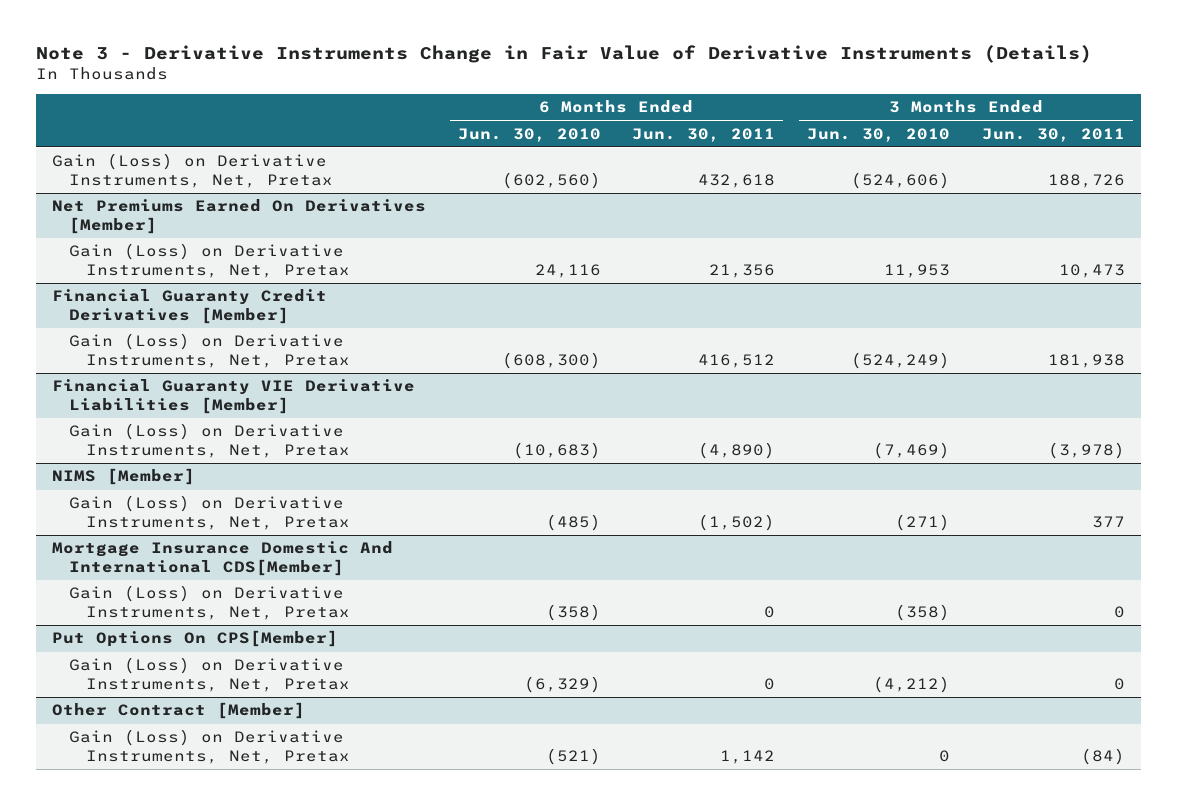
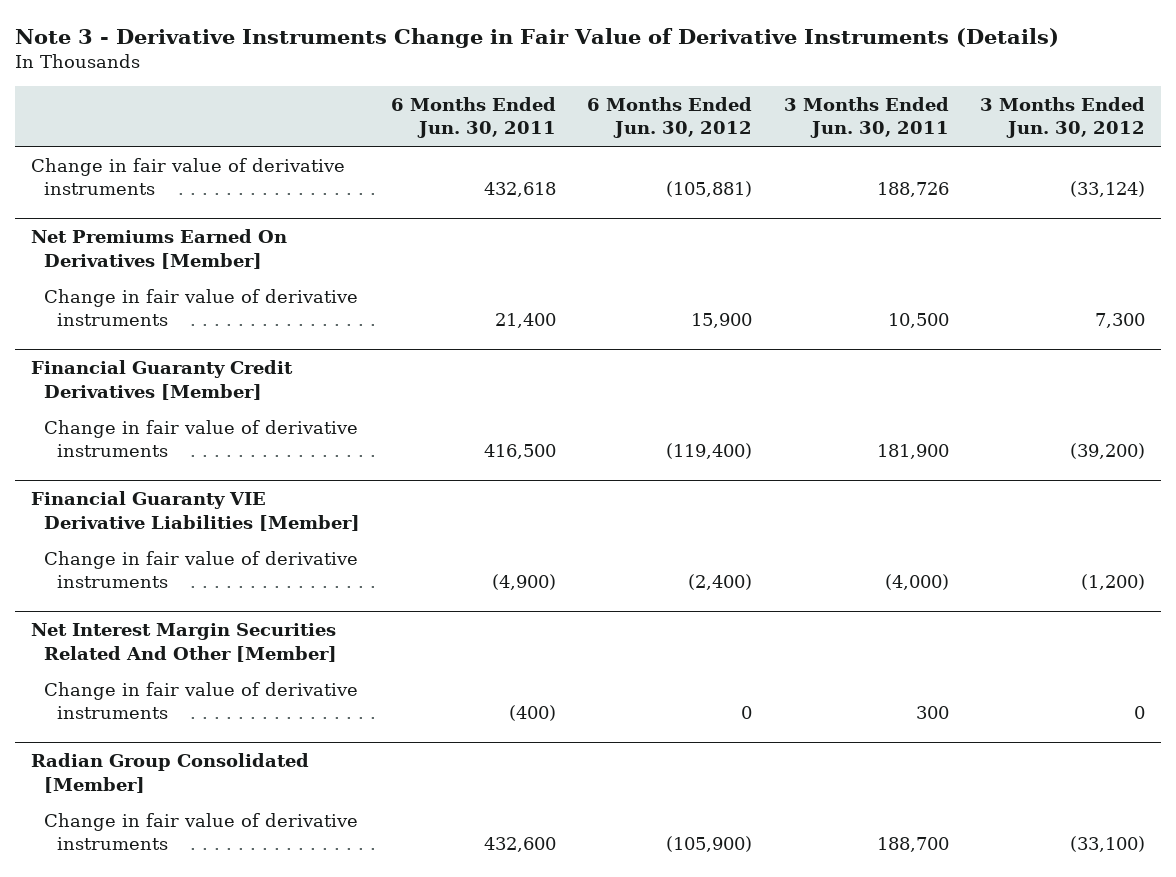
- | 6 Months Ended Jun. 30, 2010 | 6 Months Ended Jun. 30, 2011 | 3 Months Ended Jun. 30, 2010 | 3 Months Ended Jun. 30, 2011
+ | 6 Months Ended Jun. 30, 2011 | 6 Months Ended Jun. 30, 2012 | 3 Months Ended Jun. 30, 2011 | 3 Months Ended Jun. 30, 2012
- Gain (Loss) on Derivative Instruments, Net, Pretax | (602,560) | 432,618 | (524,606) | 188,726
+ Change in fair value of derivative instruments | 432,618 | (105,881) | 188,726 | (33,124)
@ Net Premiums Earned On Derivatives [Member]
- Gain (Loss) on Derivative Instruments, Net, Pretax | 24,116 | 21,356 | 11,953 | 10,473
+ Change in fair value of derivative instruments | 21,400 | 15,900 | 10,500 | 7,300
@ Financial Guaranty Credit Derivatives [Member]
- Gain (Loss) on Derivative Instruments, Net, Pretax | (608,300) | 416,512 | (524,249) | 181,938
+ Change in fair value of derivative instruments | 416,500 | (119,400) | 181,900 | (39,200)
@ Financial Guaranty VIE Derivative Liabilities [Member]
- Gain (Loss) on Derivative Instruments, Net, Pretax | (10,683) | (4,890) | (7,469) | (3,978)
- NIMS [Member]
- Gain (Loss) on Derivative Instruments, Net, Pretax | (485) | (1,502) | (271) | 377
- Mortgage Insurance Domestic And International CDS[Member]
- Gain (Loss) on Derivative Instruments, Net, Pretax | (358) | 0 | (358) | 0
- Put Options On CPS[Member]
- Gain (Loss) on Derivative Instruments, Net, Pretax | (6,329) | 0 | (4,212) | 0
- Other Contract [Member]
- Gain (Loss) on Derivative Instruments, Net, Pretax | (521) | 1,142 | 0 | (84)
@ Financial Guaranty VIE Derivative Liabilities [Member]
+ Change in fair value of derivative instruments | (4,900) | (2,400) | (4,000) | (1,200)
+ Net Interest Margin Securities Related And Other [Member]
+ Change in fair value of derivative instruments | (400) | 0 | 300 | 0
+ Radian Group Consolidated [Member]
+ Change in fair value of derivative instruments | 432,600 | (105,900) | 188,700 | (33,100)

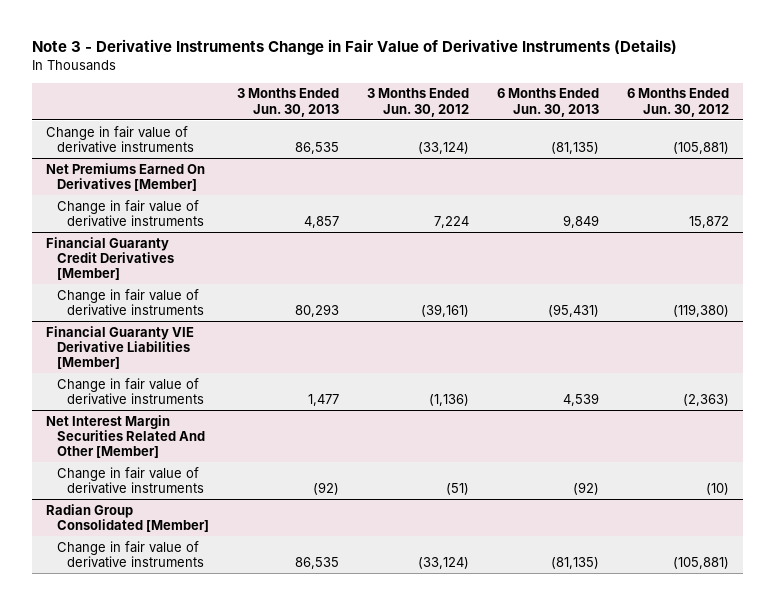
- | 6 Months Ended Jun. 30, 2011 | 6 Months Ended Jun. 30, 2012 | 3 Months Ended Jun. 30, 2011 | 3 Months Ended Jun. 30, 2012
+ | 3 Months Ended Jun. 30, 2013 | 3 Months Ended Jun. 30, 2012 | 6 Months Ended Jun. 30, 2013 | 6 Months Ended Jun. 30, 2012
@ Net Premiums Earned On Derivatives [Member]
- Change in fair value of derivative instruments | 21,400 | 15,900 | 10,500 | 7,300
+ Change in fair value of derivative instruments | 4,857 | 7,224 | 9,849 | 15,872
@ Financial Guaranty Credit Derivatives [Member]
- Change in fair value of derivative instruments | 416,500 | (119,400) | 181,900 | (39,200)
+ Change in fair value of derivative instruments | 80,293 | (39,161) | (95,431) | (119,380)
@ Financial Guaranty VIE Derivative Liabilities [Member]
- Change in fair value of derivative instruments | (4,900) | (2,400) | (4,000) | (1,200)
+ Change in fair value of derivative instruments | 1,477 | (1,136) | 4,539 | (2,363)
@ Net Interest Margin Securities Related And Other [Member]
- Change in fair value of derivative instruments | (400) | 0 | 300 | 0
+ Change in fair value of derivative instruments | (92) | (51) | (92) | (10)
@ Radian Group Consolidated [Member]
- Change in fair value of derivative instruments | 432,600 | (105,900) | 188,700 | (33,100)
+ Change in fair value of derivative instruments | 86,535 | (33,124) | (81,135) | (105,881)

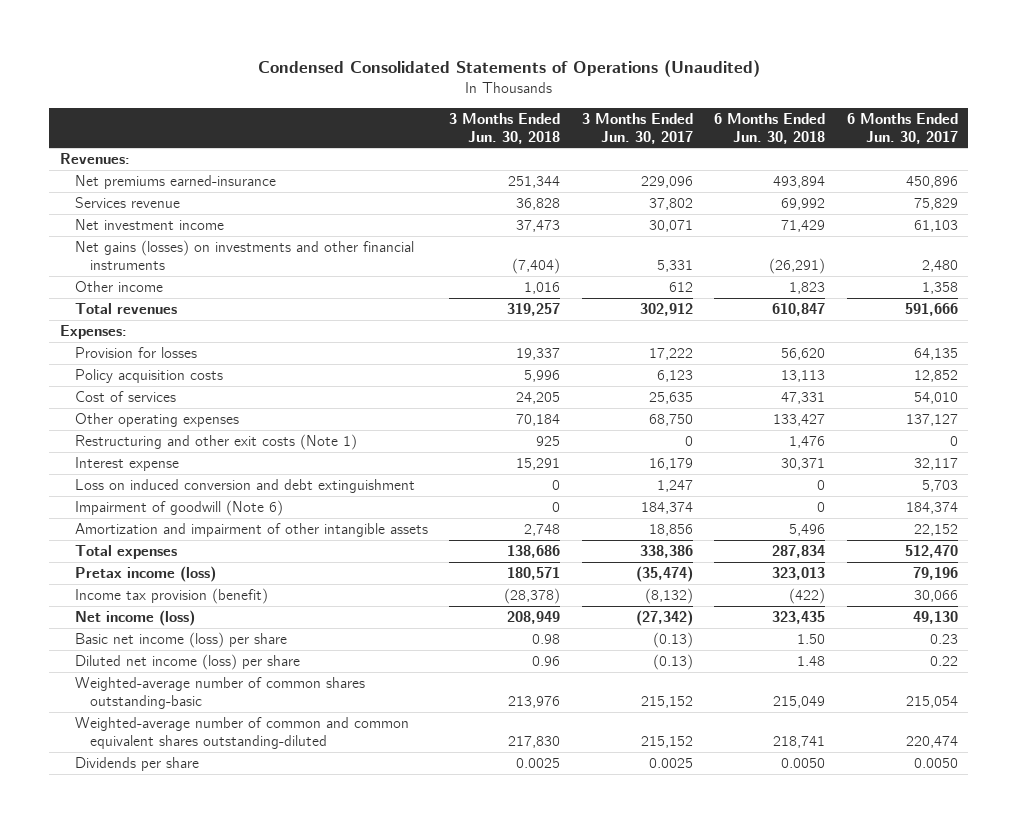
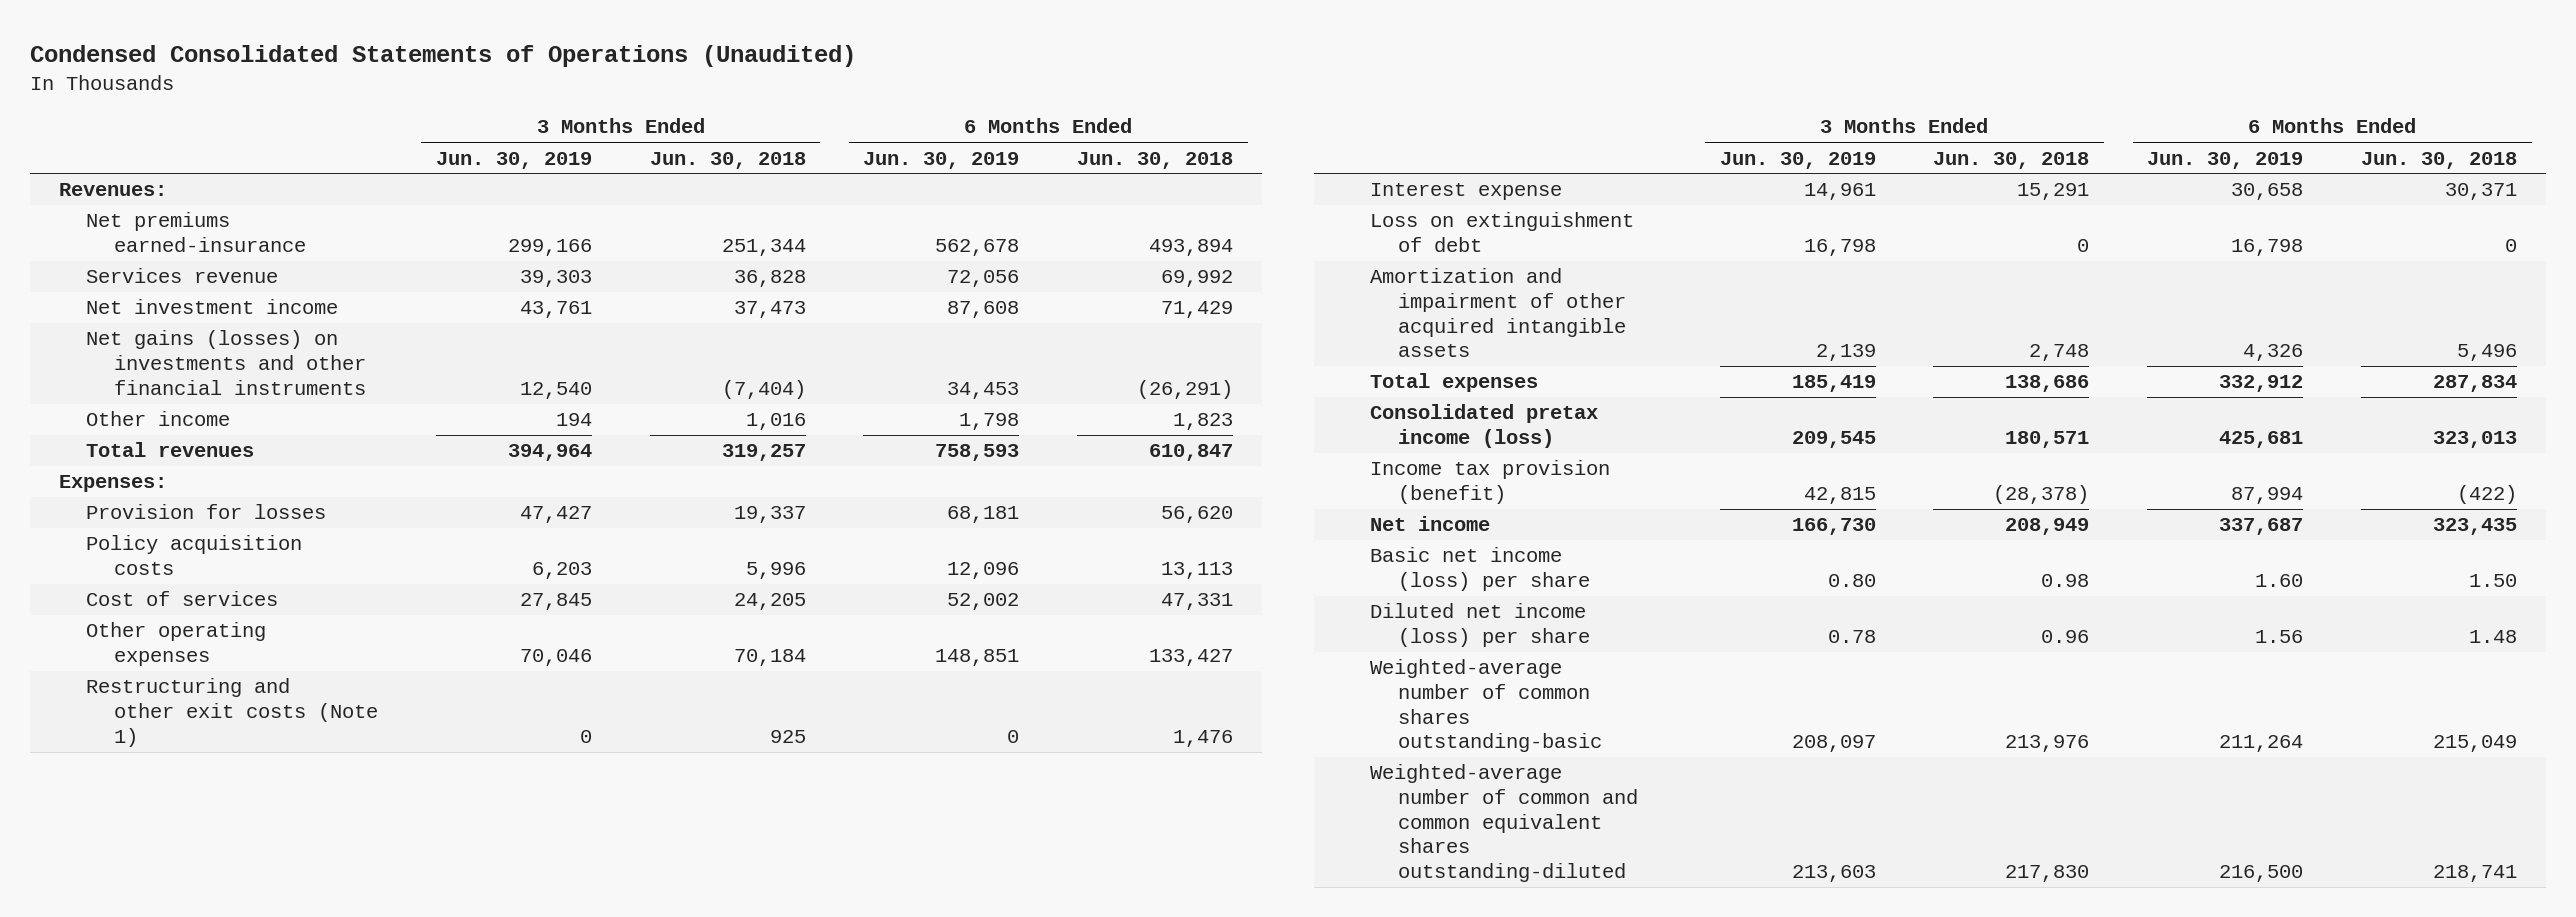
- | 3 Months Ended Jun. 30, 2018 | 3 Months Ended Jun. 30, 2017 | 6 Months Ended Jun. 30, 2018 | 6 Months Ended Jun. 30, 2017
+ | 3 Months Ended Jun. 30, 2019 | 3 Months Ended Jun. 30, 2018 | 6 Months Ended Jun. 30, 2019 | 6 Months Ended Jun. 30, 2018
- Loss on induced conversion and debt extinguishment | 0 | 1,247 | 0 | 5,703
- Impairment of goodwill (Note 6) | 0 | 184,374 | 0 | 184,374
- Amortization and impairment of other intangible assets | 2,748 | 18,856 | 5,496 | 22,152
+ Loss on extinguishment of debt | 16,798 | 0 | 16,798 | 0
+ Amortization and impairment of other acquired intangible assets | 2,139 | 2,748 | 4,326 | 5,496
- Pretax income (loss) | 180,571 | (35,474) | 323,013 | 79,196
+ Consolidated pretax income (loss) | 209,545 | 180,571 | 425,681 | 323,013
- Net income (loss) | 208,949 | (27,342) | 323,435 | 49,130
+ Net income | 166,730 | 208,949 | 337,687 | 323,435
- Dividends per share | 0.0025 | 0.0025 | 0.0050 | 0.0050

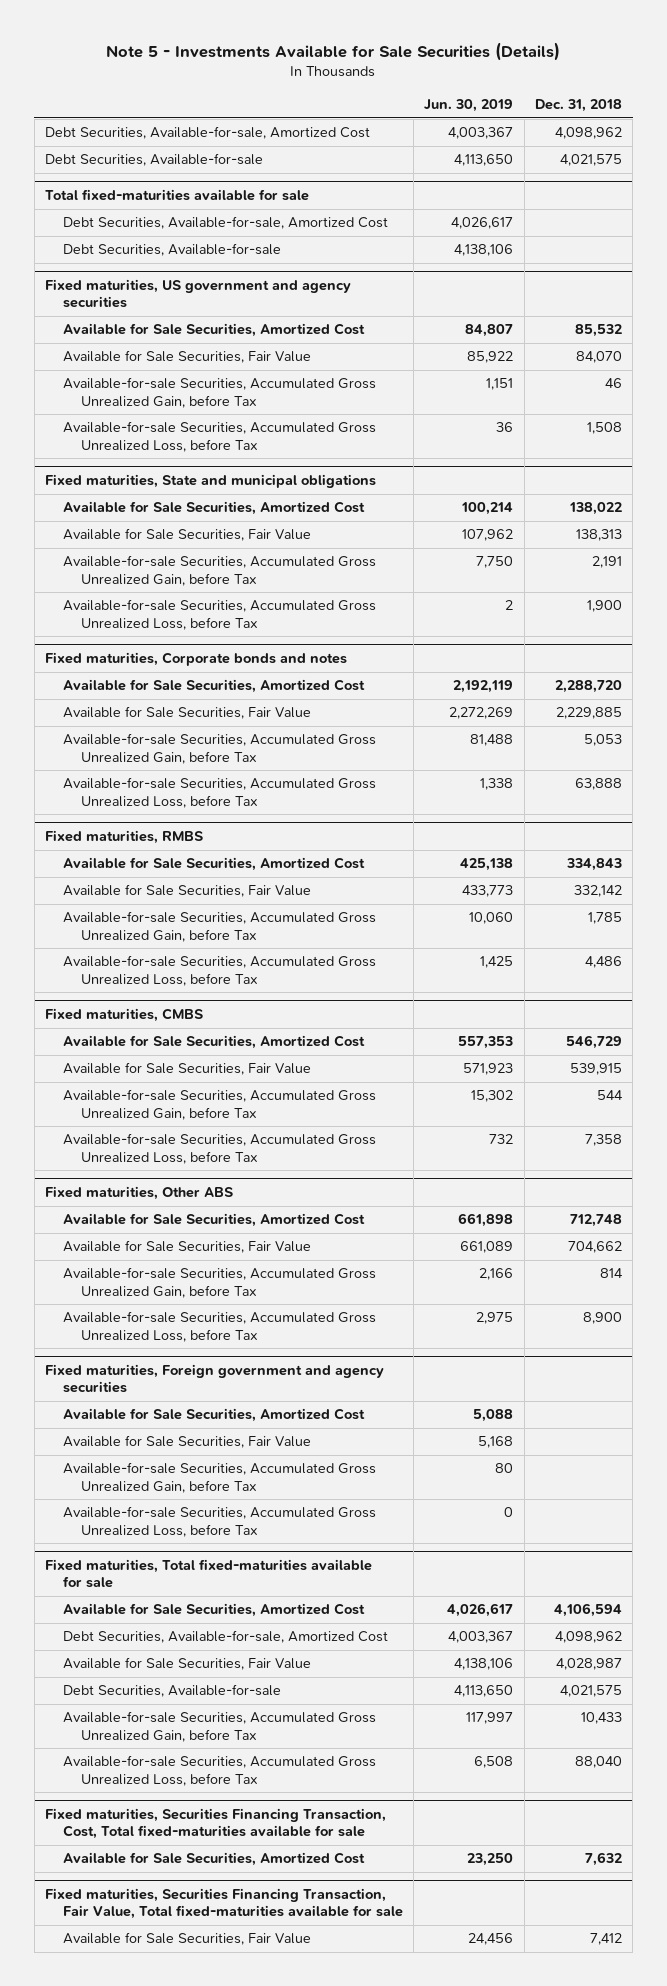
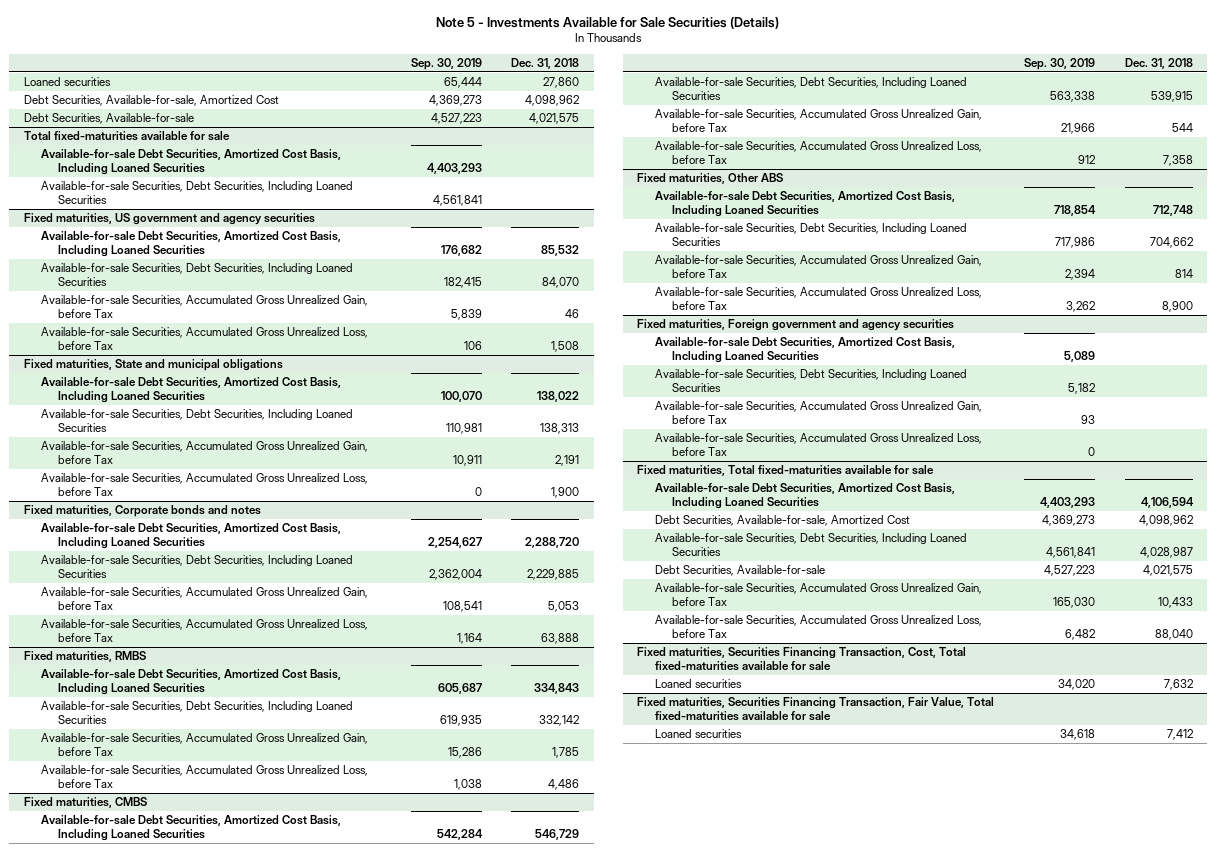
- | Jun. 30, 2019 | Dec. 31, 2018
+ | Sep. 30, 2019 | Dec. 31, 2018
+ Loaned securities | 65,444 | 27,860
@ Total fixed-maturities available for sale
- Debt Securities, Available-for-sale, Amortized Cost | 4,026,617 |
- Debt Securities, Available-for-sale | 4,138,106 |
+ Available-for-sale Debt Securities, Amortized Cost Basis, Including Loaned Securities | 4,403,293 |
+ Available-for-sale Securities, Debt Securities, Including Loaned Securities | 4,561,841 |
@ Fixed maturities, US government and agency securities
- Available for Sale Securities, Amortized Cost | 84,807 | 85,532
- Available for Sale Securities, Fair Value | 85,922 | 84,070
+ Available-for-sale Debt Securities, Amortized Cost Basis, Including Loaned Securities | 176,682 | 85,532
+ Available-for-sale Securities, Debt Securities, Including Loaned Securities | 182,415 | 84,070
@ Fixed maturities, State and municipal obligations
- Available for Sale Securities, Amortized Cost | 100,214 | 138,022
- Available for Sale Securities, Fair Value | 107,962 | 138,313
+ Available-for-sale Debt Securities, Amortized Cost Basis, Including Loaned Securities | 100,070 | 138,022
+ Available-for-sale Securities, Debt Securities, Including Loaned Securities | 110,981 | 138,313
@ Fixed maturities, Corporate bonds and notes
- Available for Sale Securities, Amortized Cost | 2,192,119 | 2,288,720
- Available for Sale Securities, Fair Value | 2,272,269 | 2,229,885
+ Available-for-sale Debt Securities, Amortized Cost Basis, Including Loaned Securities | 2,254,627 | 2,288,720
+ Available-for-sale Securities, Debt Securities, Including Loaned Securities | 2,362,004 | 2,229,885
@ Fixed maturities, RMBS
- Available for Sale Securities, Amortized Cost | 425,138 | 334,843
- Available for Sale Securities, Fair Value | 433,773 | 332,142
+ Available-for-sale Debt Securities, Amortized Cost Basis, Including Loaned Securities | 605,687 | 334,843
+ Available-for-sale Securities, Debt Securities, Including Loaned Securities | 619,935 | 332,142
@ Fixed maturities, CMBS
- Available for Sale Securities, Amortized Cost | 557,353 | 546,729
- Available for Sale Securities, Fair Value | 571,923 | 539,915
+ Available-for-sale Debt Securities, Amortized Cost Basis, Including Loaned Securities | 542,284 | 546,729
+ Available-for-sale Securities, Debt Securities, Including Loaned Securities | 563,338 | 539,915
@ Fixed maturities, Other ABS
- Available for Sale Securities, Amortized Cost | 661,898 | 712,748
- Available for Sale Securities, Fair Value | 661,089 | 704,662
+ Available-for-sale Debt Securities, Amortized Cost Basis, Including Loaned Securities | 718,854 | 712,748
+ Available-for-sale Securities, Debt Securities, Including Loaned Securities | 717,986 | 704,662
@ Fixed maturities, Foreign government and agency securities
- Available for Sale Securities, Amortized Cost | 5,088 |
- Available for Sale Securities, Fair Value | 5,168 |
+ Available-for-sale Debt Securities, Amortized Cost Basis, Including Loaned Securities | 5,089 |
+ Available-for-sale Securities, Debt Securities, Including Loaned Securities | 5,182 |
@ Fixed maturities, Total fixed-maturities available for sale
- Available for Sale Securities, Amortized Cost | 4,026,617 | 4,106,594
+ Available-for-sale Debt Securities, Amortized Cost Basis, Including Loaned Securities | 4,403,293 | 4,106,594
- Available for Sale Securities, Fair Value | 4,138,106 | 4,028,987
+ Available-for-sale Securities, Debt Securities, Including Loaned Securities | 4,561,841 | 4,028,987
@ Fixed maturities, Securities Financing Transaction, Cost, Total fixed-maturities available for sale
- Available for Sale Securities, Amortized Cost | 23,250 | 7,632
+ Loaned securities | 34,020 | 7,632
@ Fixed maturities, Securities Financing Transaction, Fair Value, Total fixed-maturities available for sale
- Available for Sale Securities, Fair Value | 24,456 | 7,412
+ Loaned securities | 34,618 | 7,412

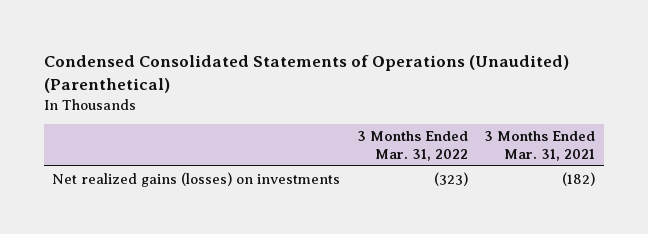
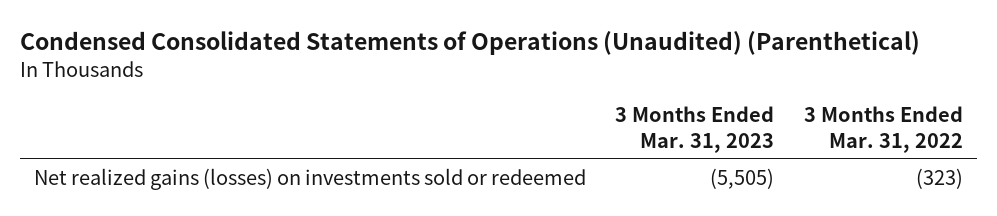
- | 3 Months Ended Mar. 31, 2022 | 3 Months Ended Mar. 31, 2021
+ | 3 Months Ended Mar. 31, 2023 | 3 Months Ended Mar. 31, 2022
- Net realized gains (losses) on investments | (323) | (182)
+ Net realized gains (losses) on investments sold or redeemed | (5,505) | (323)

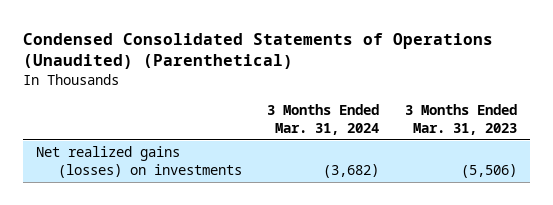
- | 3 Months Ended Mar. 31, 2023 | 3 Months Ended Mar. 31, 2022
+ | 3 Months Ended Mar. 31, 2024 | 3 Months Ended Mar. 31, 2023
- Net realized gains (losses) on investments sold or redeemed | (5,505) | (323)
+ Net realized gains (losses) on investments | (3,682) | (5,506)

